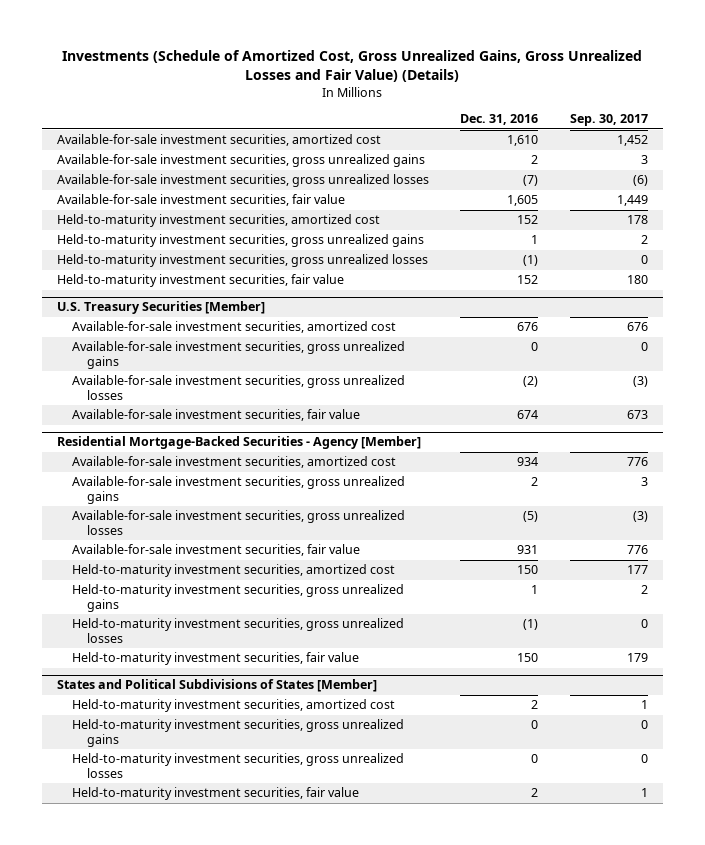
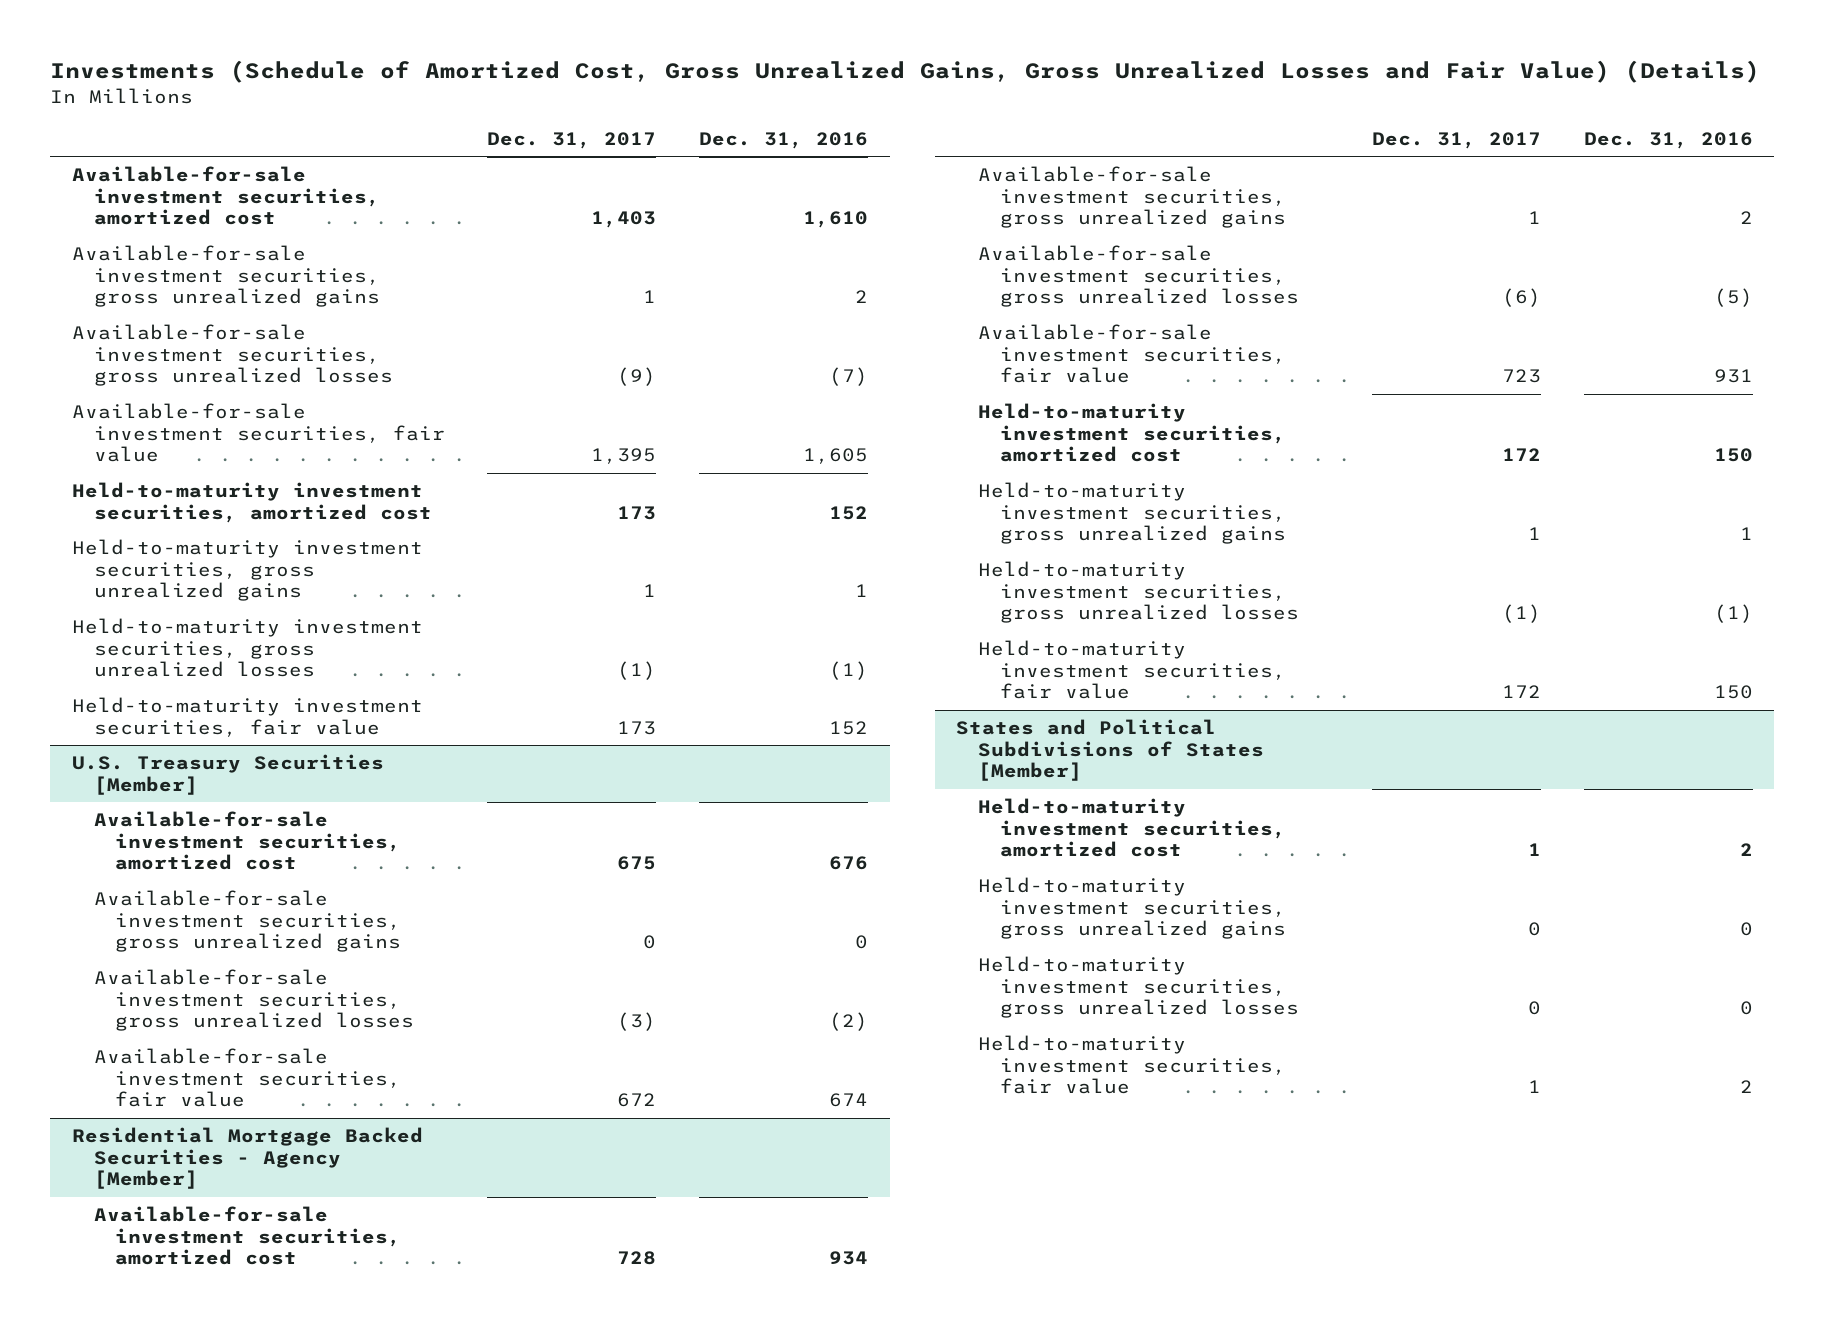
- | Dec. 31, 2016 | Sep. 30, 2017
+ | Dec. 31, 2017 | Dec. 31, 2016
- Residential Mortgage-Backed Securities - Agency [Member]
+ Residential Mortgage Backed Securities - Agency [Member]

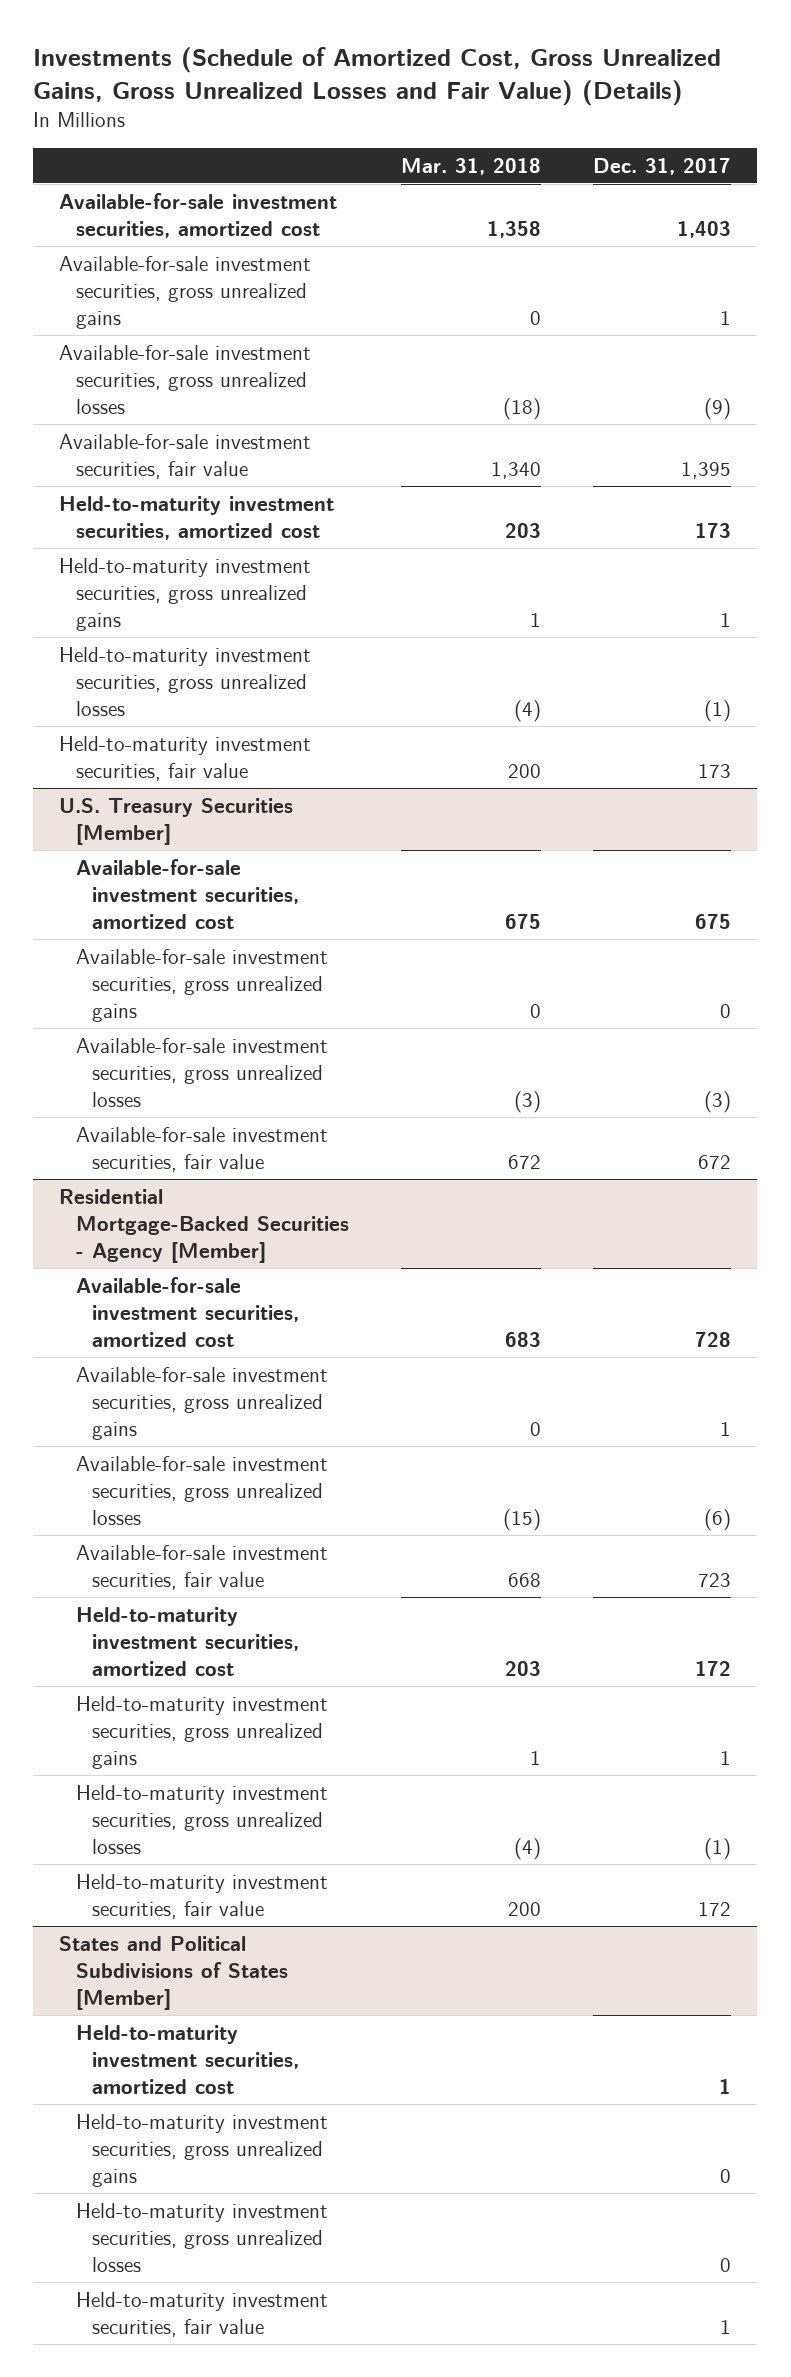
- | Dec. 31, 2017 | Dec. 31, 2016
+ | Mar. 31, 2018 | Dec. 31, 2017
- Residential Mortgage Backed Securities - Agency [Member]
+ Residential Mortgage-Backed Securities - Agency [Member]

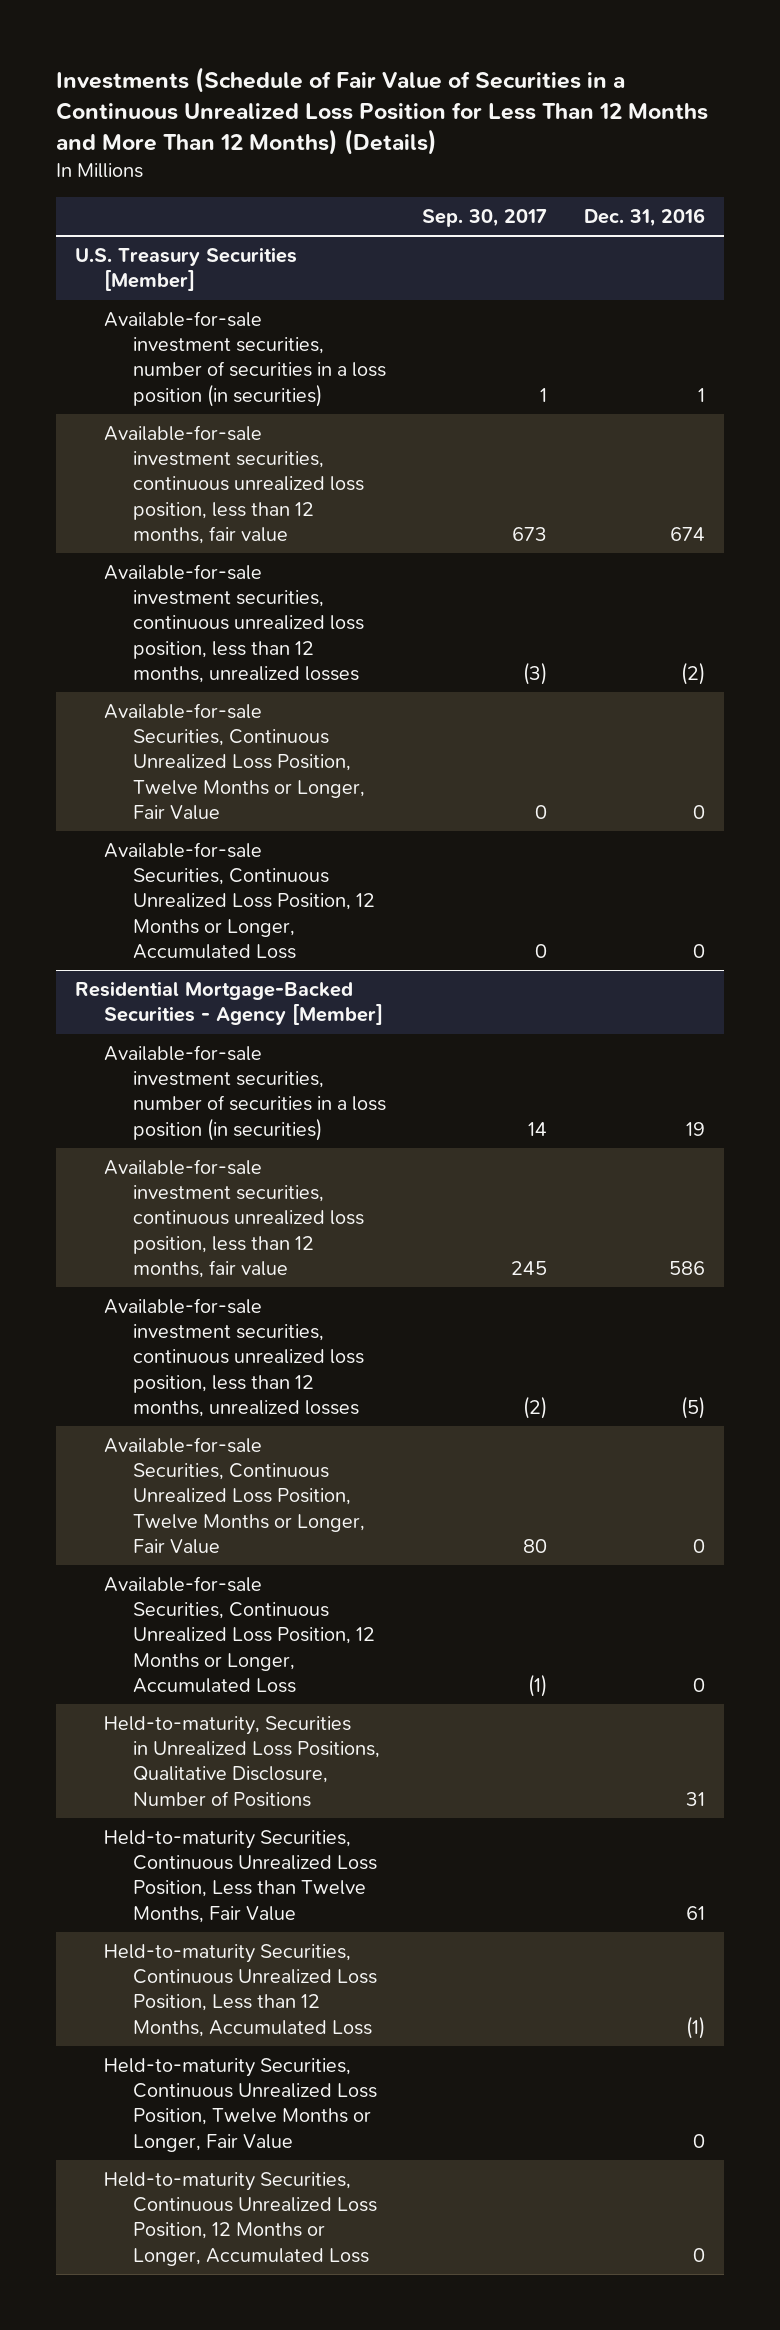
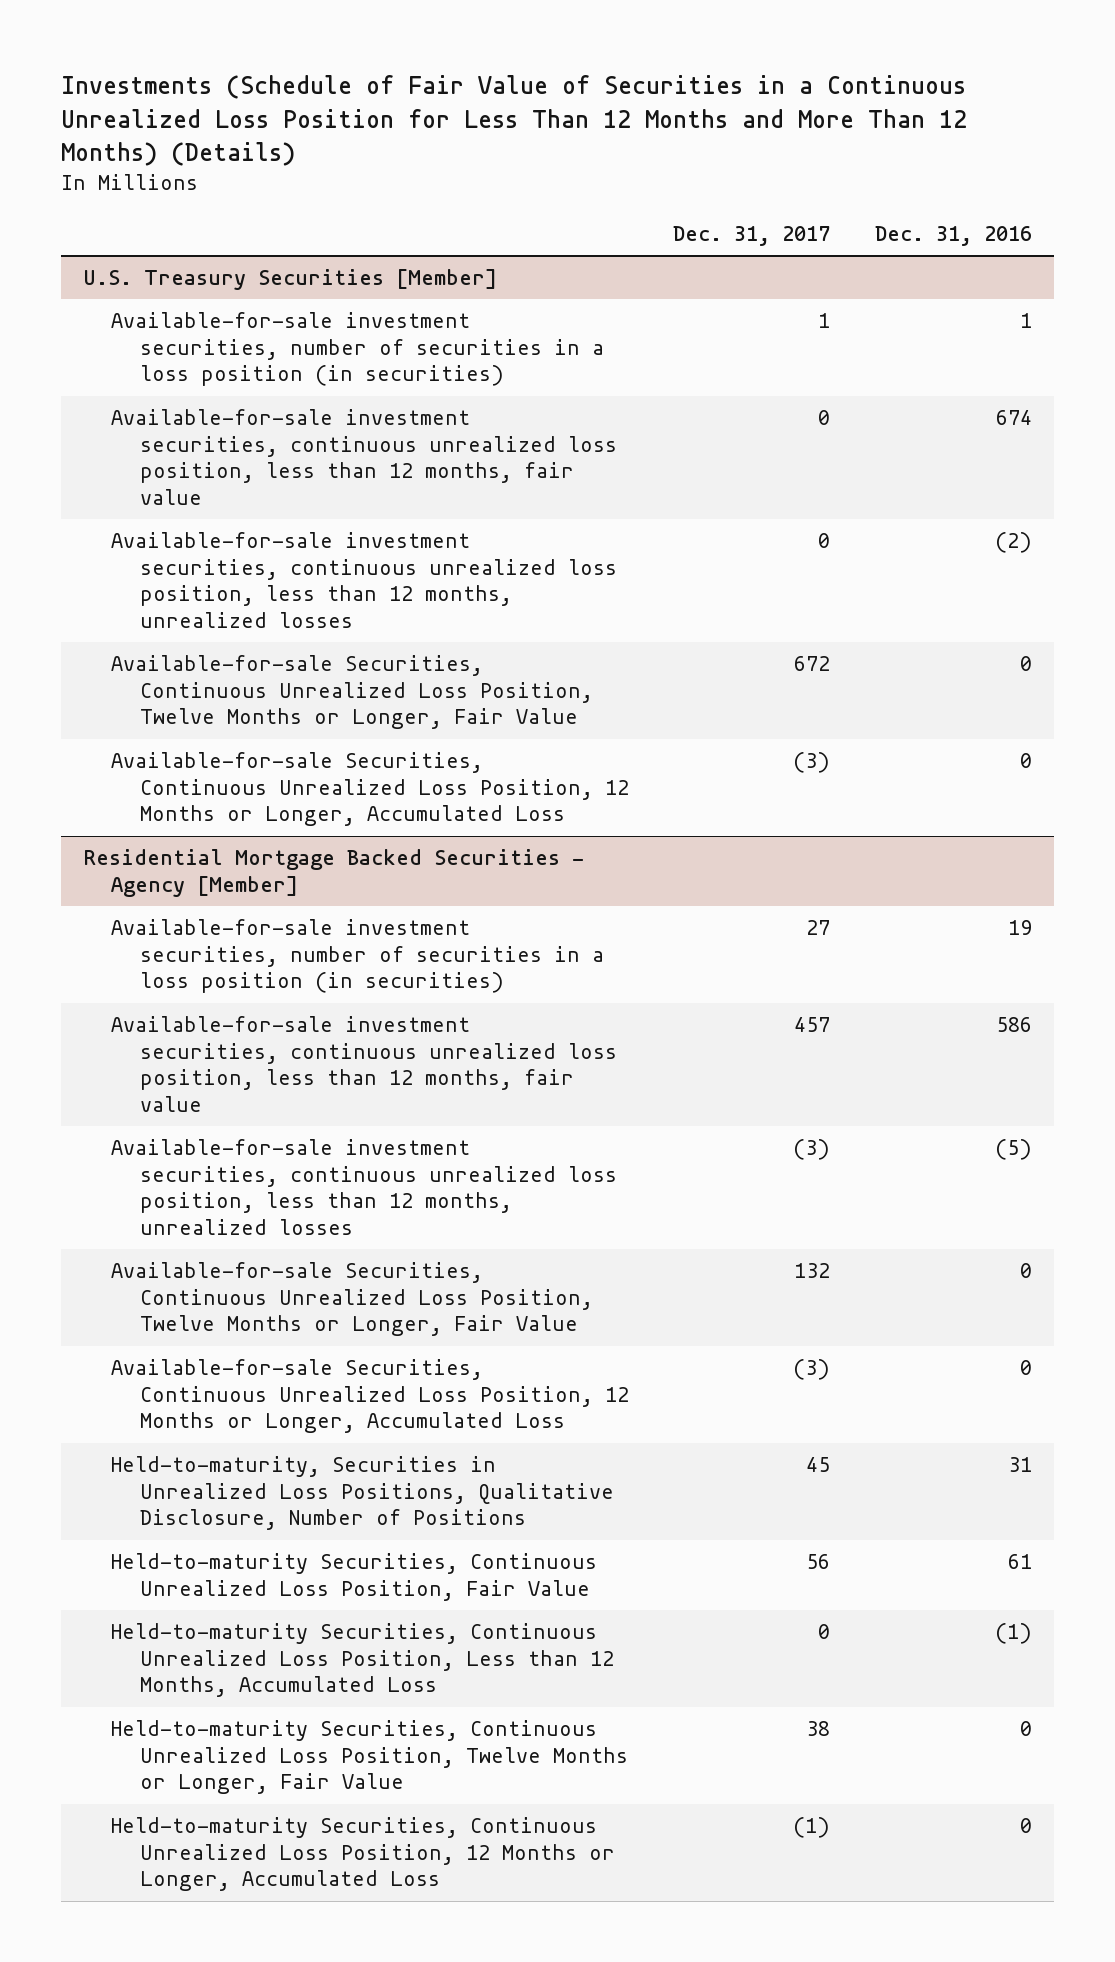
- | Sep. 30, 2017 | Dec. 31, 2016
+ | Dec. 31, 2017 | Dec. 31, 2016
- Residential Mortgage-Backed Securities - Agency [Member]
+ Residential Mortgage Backed Securities - Agency [Member]
- Held-to-maturity Securities, Continuous Unrealized Loss Position, Less than Twelve Months, Fair Value | | 61
+ Held-to-maturity Securities, Continuous Unrealized Loss Position, Fair Value | 56 | 61

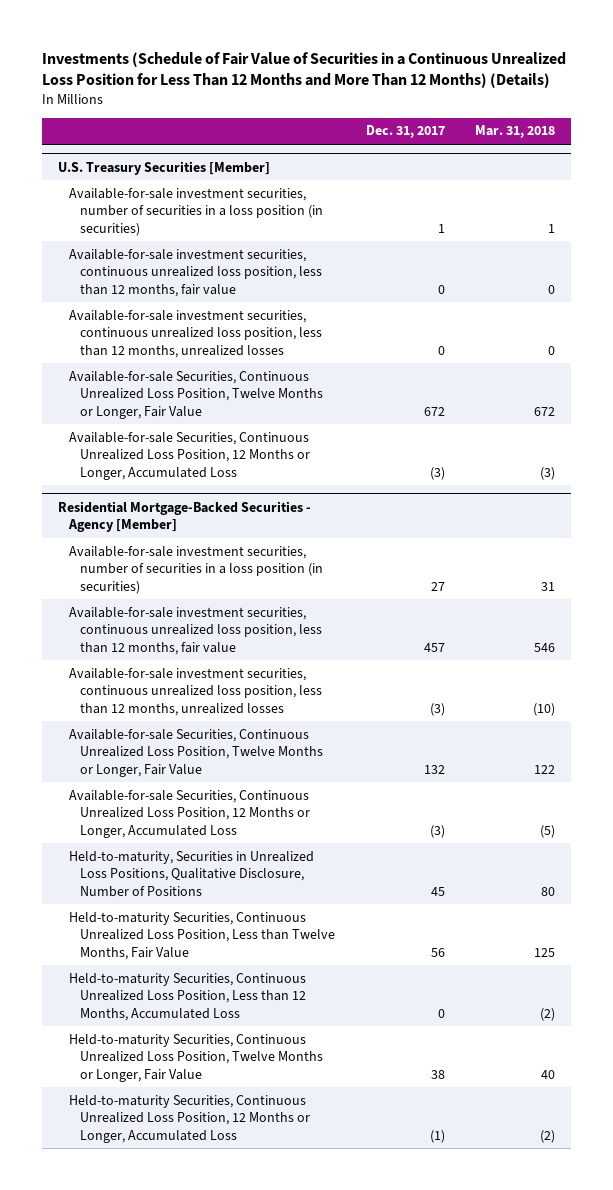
- | Dec. 31, 2017 | Dec. 31, 2016
+ | Dec. 31, 2017 | Mar. 31, 2018
- Residential Mortgage Backed Securities - Agency [Member]
+ Residential Mortgage-Backed Securities - Agency [Member]
- Held-to-maturity Securities, Continuous Unrealized Loss Position, Fair Value | 56 | 61
+ Held-to-maturity Securities, Continuous Unrealized Loss Position, Less than Twelve Months, Fair Value | 56 | 125

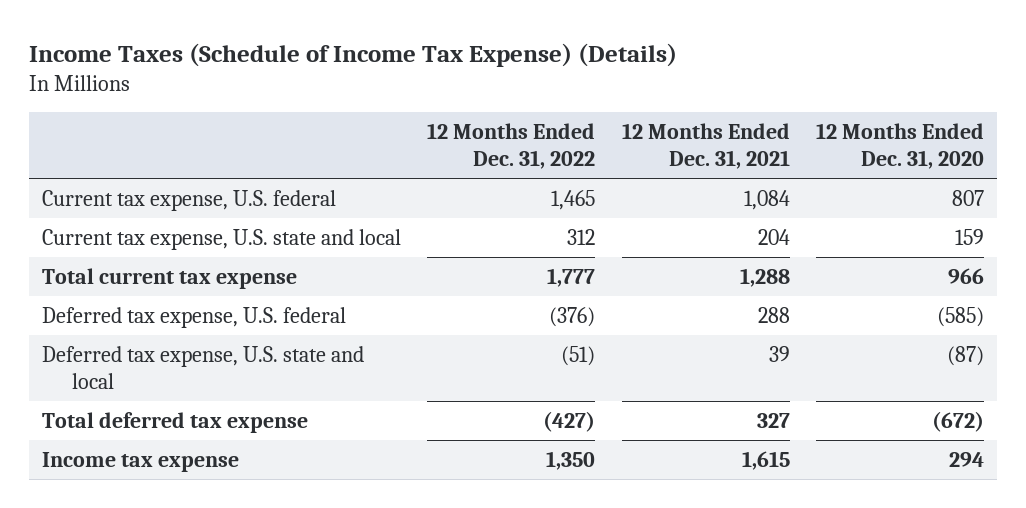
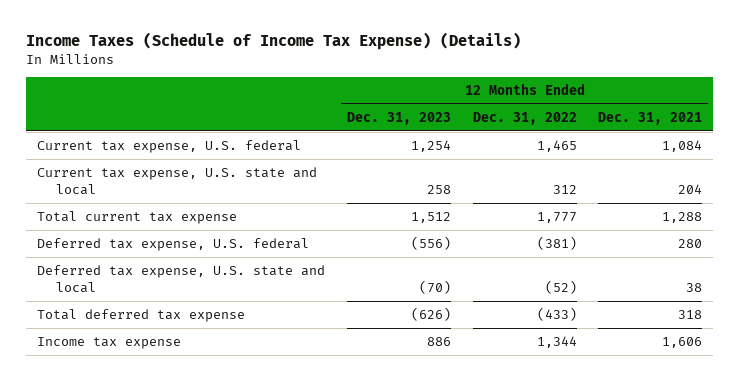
- | 12 Months Ended Dec. 31, 2022 | 12 Months Ended Dec. 31, 2021 | 12 Months Ended Dec. 31, 2020
+ | 12 Months Ended Dec. 31, 2023 | 12 Months Ended Dec. 31, 2022 | 12 Months Ended Dec. 31, 2021
- Deferred tax expense, U.S. federal | (376) | 288 | (585)
- Deferred tax expense, U.S. state and local | (51) | 39 | (87)
- Total deferred tax expense | (427) | 327 | (672)
- Income tax expense | 1,350 | 1,615 | 294
+ Deferred tax expense, U.S. federal | (556) | (381) | 280
+ Deferred tax expense, U.S. state and local | (70) | (52) | 38
+ Total deferred tax expense | (626) | (433) | 318
+ Income tax expense | 886 | 1,344 | 1,606

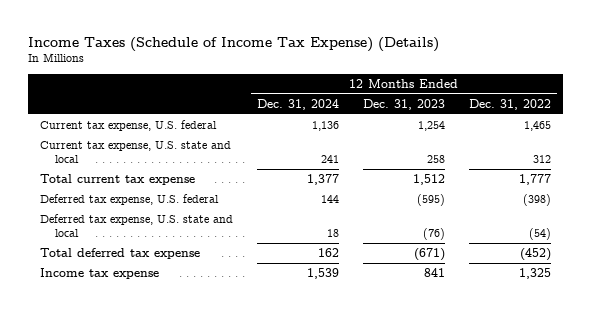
- | 12 Months Ended Dec. 31, 2023 | 12 Months Ended Dec. 31, 2022 | 12 Months Ended Dec. 31, 2021
+ | 12 Months Ended Dec. 31, 2024 | 12 Months Ended Dec. 31, 2023 | 12 Months Ended Dec. 31, 2022
- Deferred tax expense, U.S. federal | (556) | (381) | 280
- Deferred tax expense, U.S. state and local | (70) | (52) | 38
- Total deferred tax expense | (626) | (433) | 318
- Income tax expense | 886 | 1,344 | 1,606
+ Deferred tax expense, U.S. federal | 144 | (595) | (398)
+ Deferred tax expense, U.S. state and local | 18 | (76) | (54)
+ Total deferred tax expense | 162 | (671) | (452)
+ Income tax expense | 1,539 | 841 | 1,325

